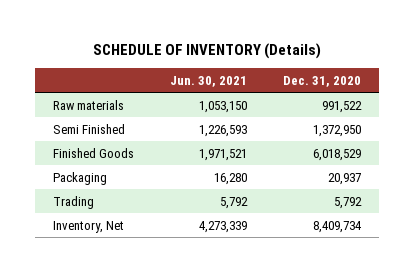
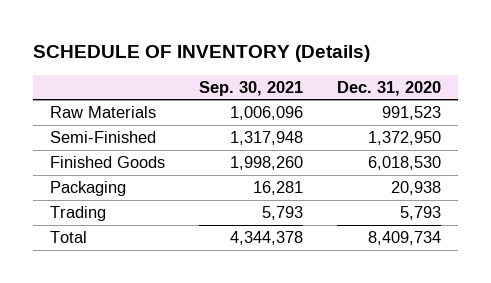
- | Jun. 30, 2021 | Dec. 31, 2020
+ | Sep. 30, 2021 | Dec. 31, 2020
- Raw materials | 1,053,150 | 991,522
- Semi Finished | 1,226,593 | 1,372,950
- Finished Goods | 1,971,521 | 6,018,529
- Packaging | 16,280 | 20,937
- Trading | 5,792 | 5,792
- Inventory, Net | 4,273,339 | 8,409,734
+ Raw Materials | 1,006,096 | 991,523
+ Semi-Finished | 1,317,948 | 1,372,950
+ Finished Goods | 1,998,260 | 6,018,530
+ Packaging | 16,281 | 20,938
+ Trading | 5,793 | 5,793
+ Total | 4,344,378 | 8,409,734

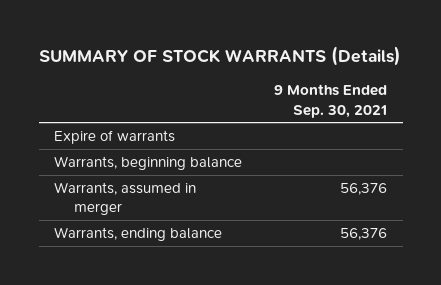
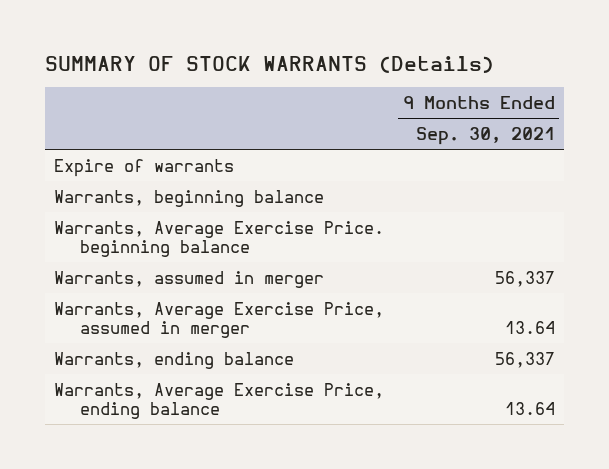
- Warrants, assumed in merger | 56,376
- Warrants, ending balance | 56,376
+ Warrants, Average Exercise Price. beginning balance
+ Warrants, assumed in merger | 56,337
+ Warrants, Average Exercise Price, assumed in merger | 13.64
+ Warrants, ending balance | 56,337
+ Warrants, Average Exercise Price, ending balance | 13.64

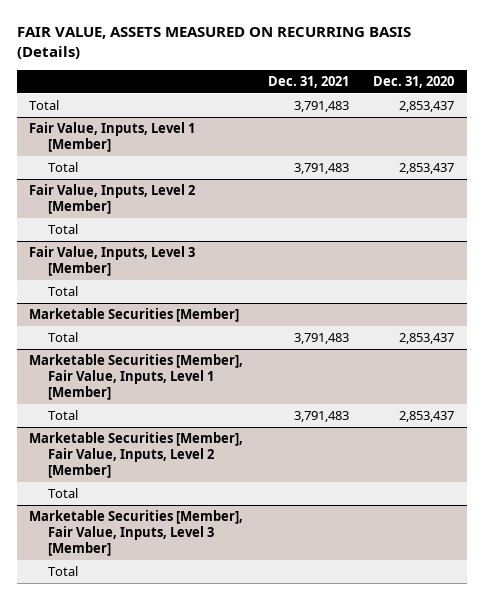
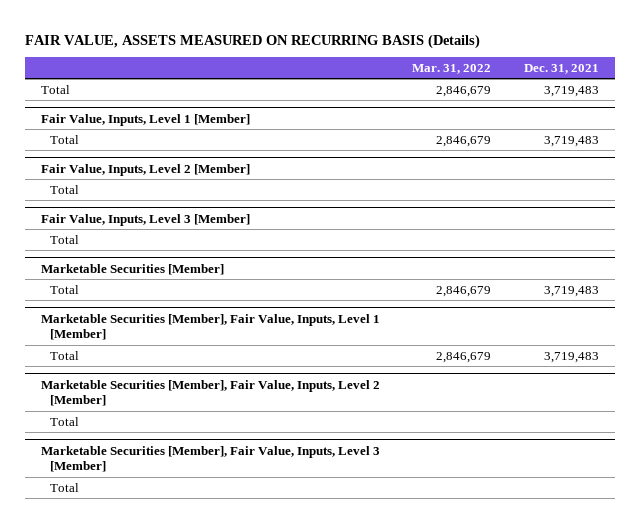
- | Dec. 31, 2021 | Dec. 31, 2020
+ | Mar. 31, 2022 | Dec. 31, 2021
- Total | 3,791,483 | 2,853,437
+ Total | 2,846,679 | 3,719,483
@ Fair Value, Inputs, Level 1 [Member]
- Total | 3,791,483 | 2,853,437
+ Total | 2,846,679 | 3,719,483
@ Marketable Securities [Member]
- Total | 3,791,483 | 2,853,437
+ Total | 2,846,679 | 3,719,483
@ Marketable Securities [Member], Fair Value, Inputs, Level 1 [Member]
- Total | 3,791,483 | 2,853,437
+ Total | 2,846,679 | 3,719,483

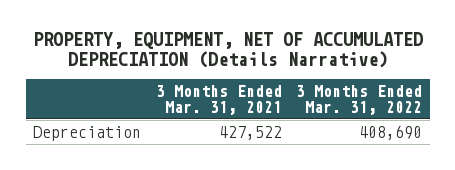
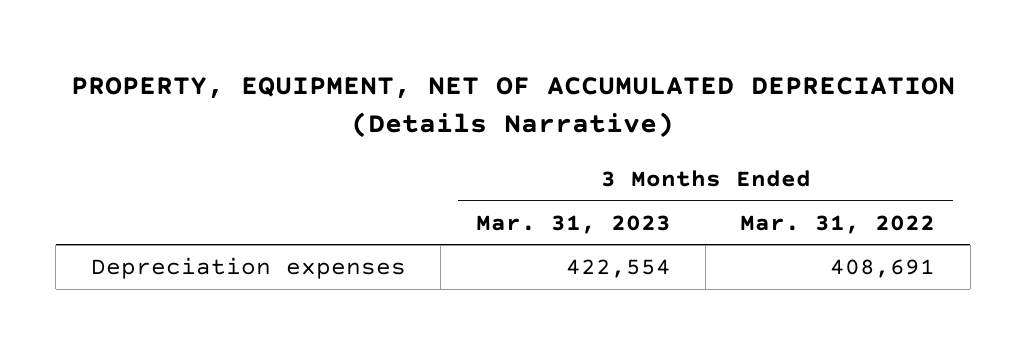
- | 3 Months Ended Mar. 31, 2021 | 3 Months Ended Mar. 31, 2022
+ | 3 Months Ended Mar. 31, 2023 | 3 Months Ended Mar. 31, 2022
- Depreciation | 427,522 | 408,690
+ Depreciation expenses | 422,554 | 408,691

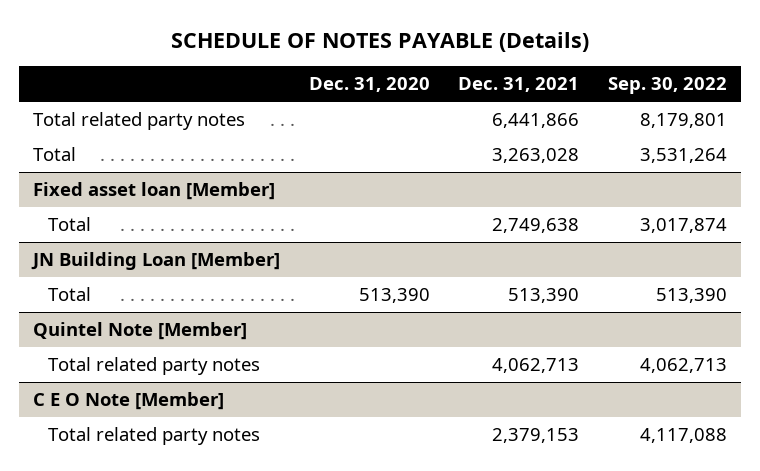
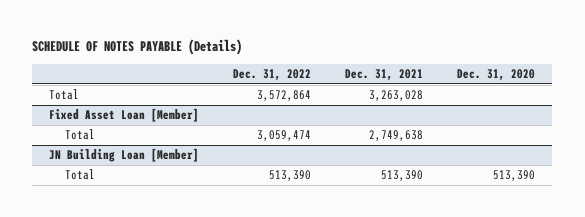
- | Dec. 31, 2020 | Dec. 31, 2021 | Sep. 30, 2022
+ | Dec. 31, 2022 | Dec. 31, 2021 | Dec. 31, 2020
- Total related party notes | | 6,441,866 | 8,179,801
- Fixed asset loan [Member]
+ Fixed Asset Loan [Member]
- Quintel Note [Member]
- Total related party notes | | 4,062,713 | 4,062,713
- C E O Note [Member]
- Total related party notes | | 2,379,153 | 4,117,088

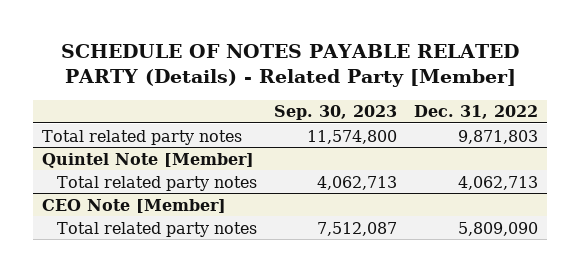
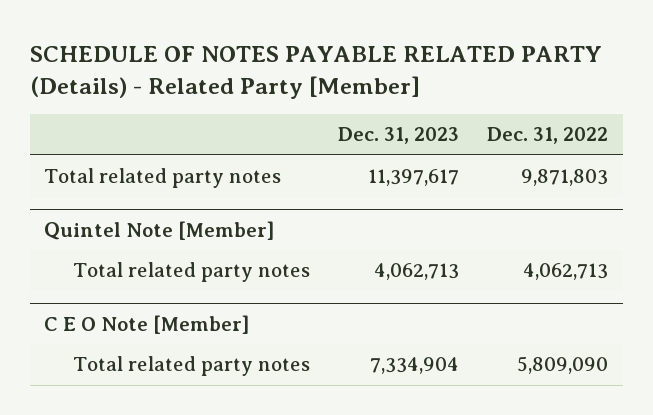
- | Sep. 30, 2023 | Dec. 31, 2022
+ | Dec. 31, 2023 | Dec. 31, 2022
- CEO Note [Member]
+ C E O Note [Member]

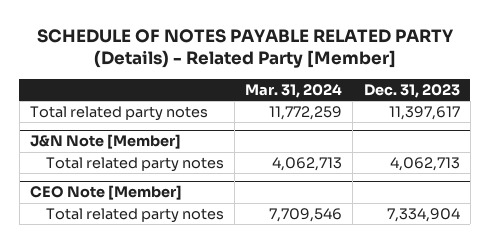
- | Dec. 31, 2023 | Dec. 31, 2022
+ | Mar. 31, 2024 | Dec. 31, 2023
- Quintel Note [Member]
+ J&N Note [Member]
- C E O Note [Member]
+ CEO Note [Member]

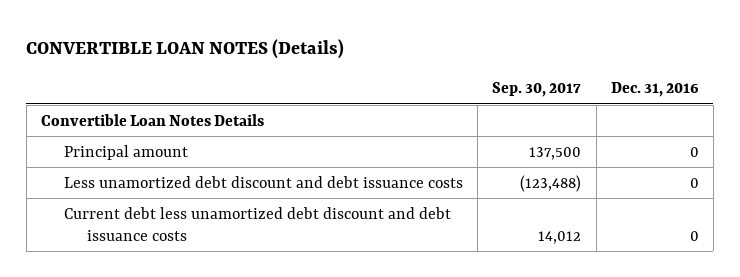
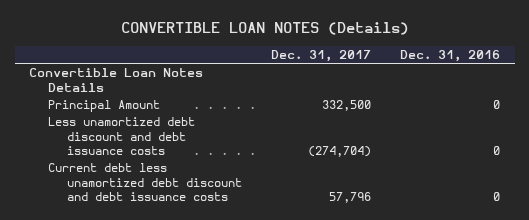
- | Sep. 30, 2017 | Dec. 31, 2016
+ | Dec. 31, 2017 | Dec. 31, 2016
- Principal amount | 137,500 | 0
+ Principal Amount | 332,500 | 0

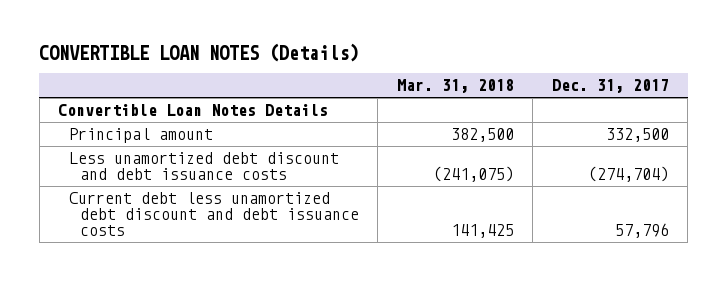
- | Dec. 31, 2017 | Dec. 31, 2016
+ | Mar. 31, 2018 | Dec. 31, 2017
- Principal Amount | 332,500 | 0
+ Principal amount | 382,500 | 332,500

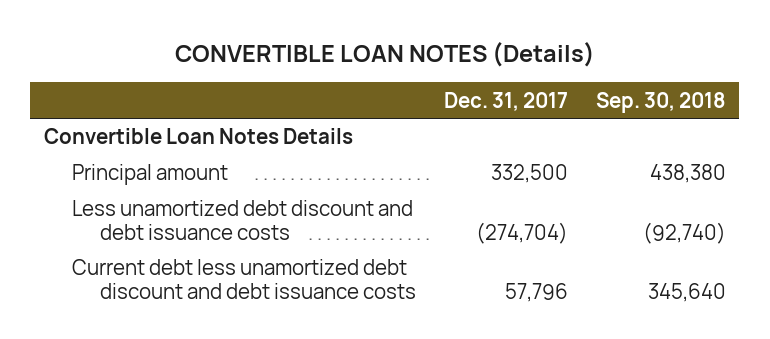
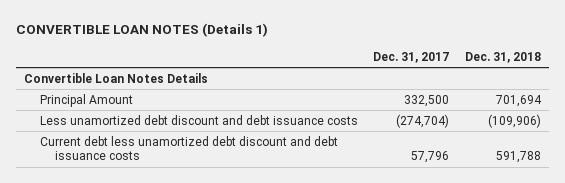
- CONVERTIBLE LOAN NOTES (Details)
+ CONVERTIBLE LOAN NOTES (Details 1)
- | Dec. 31, 2017 | Sep. 30, 2018
+ | Dec. 31, 2017 | Dec. 31, 2018
- Principal amount | 332,500 | 438,380
+ Principal Amount | 332,500 | 701,694

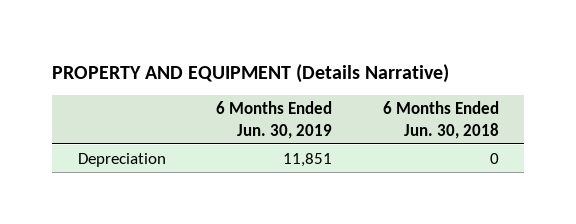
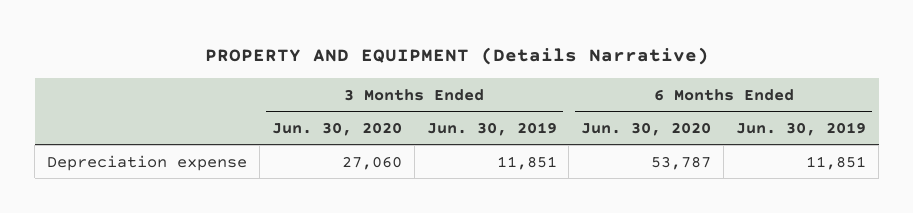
- | 6 Months Ended Jun. 30, 2019 | 6 Months Ended Jun. 30, 2018
+ | 3 Months Ended Jun. 30, 2020 | 3 Months Ended Jun. 30, 2019 | 6 Months Ended Jun. 30, 2020 | 6 Months Ended Jun. 30, 2019
- Depreciation | 11,851 | 0
+ Depreciation expense | 27,060 | 11,851 | 53,787 | 11,851

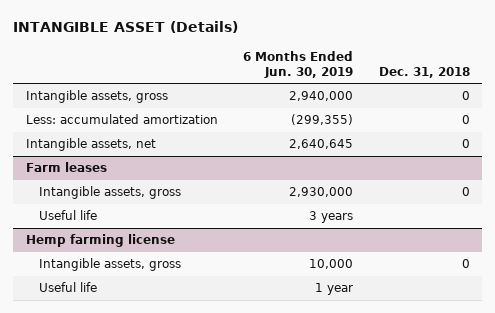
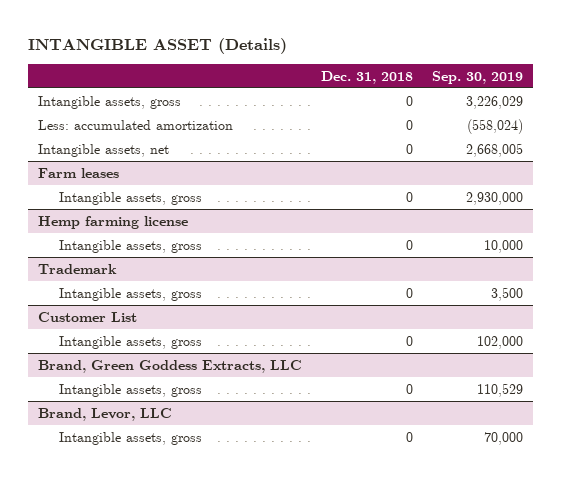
- | 6 Months Ended Jun. 30, 2019 | Dec. 31, 2018
+ | Dec. 31, 2018 | Sep. 30, 2019
@ Farm leases
- Useful life | 3 years |
@ Hemp farming license
- Useful life | 1 year |
+ Trademark
+ Intangible assets, gross | 0 | 3,500
+ Customer List
+ Intangible assets, gross | 0 | 102,000
+ Brand, Green Goddess Extracts, LLC
+ Intangible assets, gross | 0 | 110,529
+ Brand, Levor, LLC
+ Intangible assets, gross | 0 | 70,000

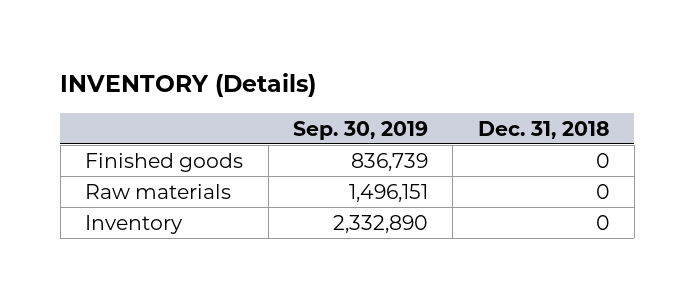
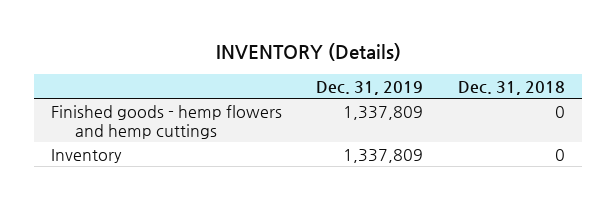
- | Sep. 30, 2019 | Dec. 31, 2018
+ | Dec. 31, 2019 | Dec. 31, 2018
- Finished goods | 836,739 | 0
- Raw materials | 1,496,151 | 0
+ Finished goods - hemp flowers and hemp cuttings | 1,337,809 | 0

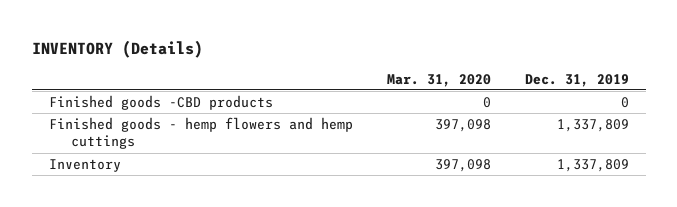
- | Dec. 31, 2019 | Dec. 31, 2018
+ | Mar. 31, 2020 | Dec. 31, 2019
+ Finished goods -CBD products | 0 | 0

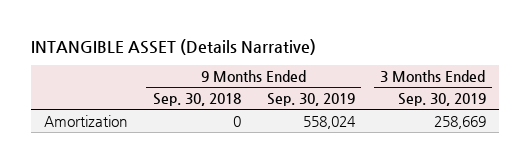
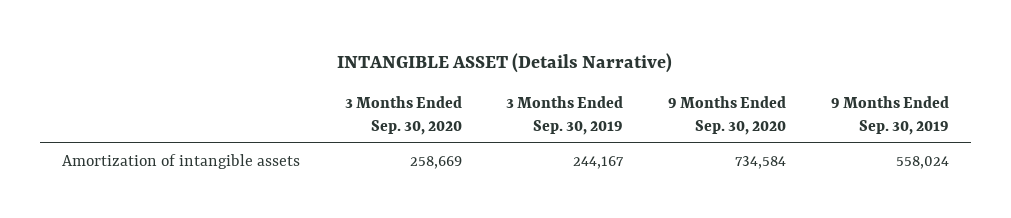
- | 9 Months Ended Sep. 30, 2018 | 9 Months Ended Sep. 30, 2019 | 3 Months Ended Sep. 30, 2019
+ | 3 Months Ended Sep. 30, 2020 | 3 Months Ended Sep. 30, 2019 | 9 Months Ended Sep. 30, 2020 | 9 Months Ended Sep. 30, 2019
- Amortization | 0 | 558,024 | 258,669
+ Amortization of intangible assets | 258,669 | 244,167 | 734,584 | 558,024

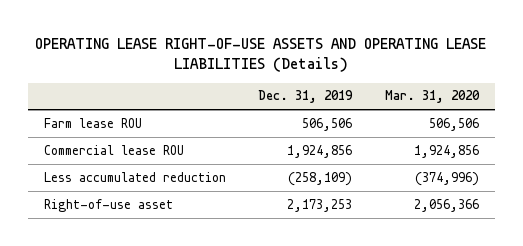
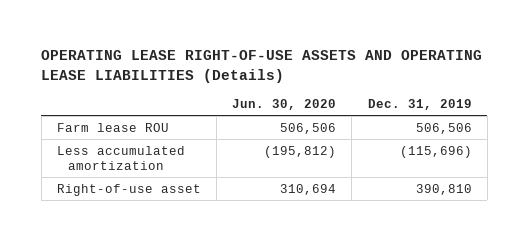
- | Dec. 31, 2019 | Mar. 31, 2020
+ | Jun. 30, 2020 | Dec. 31, 2019
- Commercial lease ROU | 1,924,856 | 1,924,856
- Less accumulated reduction | (258,109) | (374,996)
- Right-of-use asset | 2,173,253 | 2,056,366
+ Less accumulated amortization | (195,812) | (115,696)
+ Right-of-use asset | 310,694 | 390,810

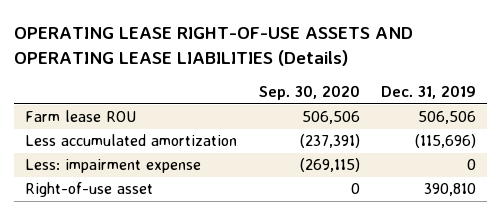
- | Jun. 30, 2020 | Dec. 31, 2019
+ | Sep. 30, 2020 | Dec. 31, 2019
+ Less: impairment expense | (269,115) | 0

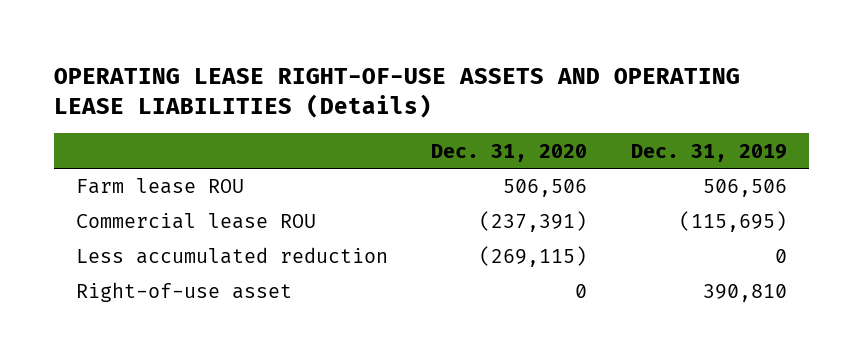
- | Sep. 30, 2020 | Dec. 31, 2019
+ | Dec. 31, 2020 | Dec. 31, 2019
- Less accumulated amortization | (237,391) | (115,696)
- Less: impairment expense | (269,115) | 0
+ Commercial lease ROU | (237,391) | (115,695)
+ Less accumulated reduction | (269,115) | 0

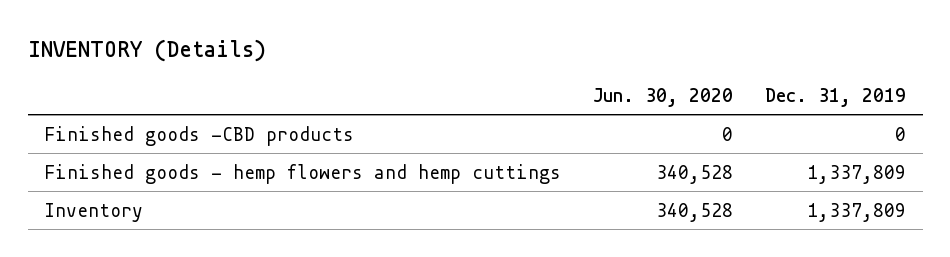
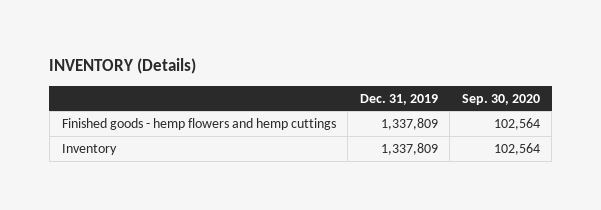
- | Jun. 30, 2020 | Dec. 31, 2019
+ | Dec. 31, 2019 | Sep. 30, 2020
- Finished goods -CBD products | 0 | 0

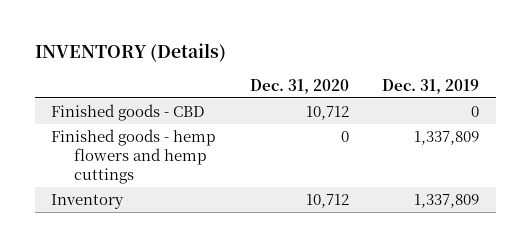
- | Dec. 31, 2019 | Sep. 30, 2020
+ | Dec. 31, 2020 | Dec. 31, 2019
+ Finished goods - CBD | 10,712 | 0

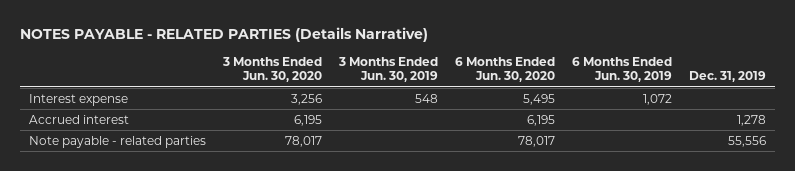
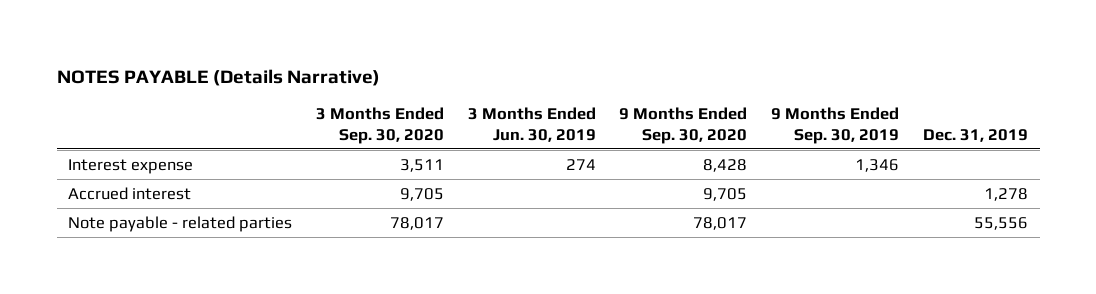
- NOTES PAYABLE - RELATED PARTIES (Details Narrative)
+ NOTES PAYABLE (Details Narrative)
- | 3 Months Ended Jun. 30, 2020 | 3 Months Ended Jun. 30, 2019 | 6 Months Ended Jun. 30, 2020 | 6 Months Ended Jun. 30, 2019 | Dec. 31, 2019
+ | 3 Months Ended Sep. 30, 2020 | 3 Months Ended Jun. 30, 2019 | 9 Months Ended Sep. 30, 2020 | 9 Months Ended Sep. 30, 2019 | Dec. 31, 2019
- Interest expense | 3,256 | 548 | 5,495 | 1,072 |
+ Interest expense | 3,511 | 274 | 8,428 | 1,346 |

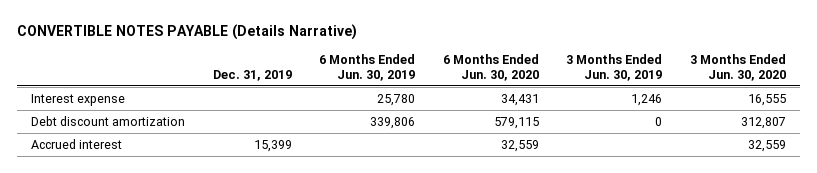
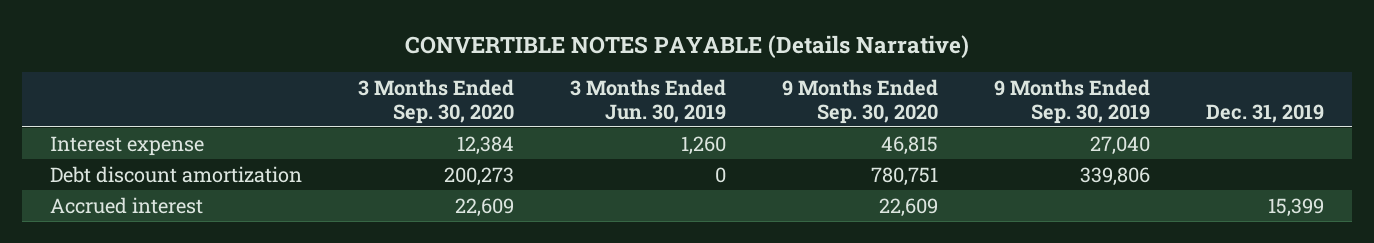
- | Dec. 31, 2019 | 6 Months Ended Jun. 30, 2019 | 6 Months Ended Jun. 30, 2020 | 3 Months Ended Jun. 30, 2019 | 3 Months Ended Jun. 30, 2020
+ | 3 Months Ended Sep. 30, 2020 | 3 Months Ended Jun. 30, 2019 | 9 Months Ended Sep. 30, 2020 | 9 Months Ended Sep. 30, 2019 | Dec. 31, 2019
- Interest expense | | 25,780 | 34,431 | 1,246 | 16,555
+ Interest expense | 12,384 | 1,260 | 46,815 | 27,040 |

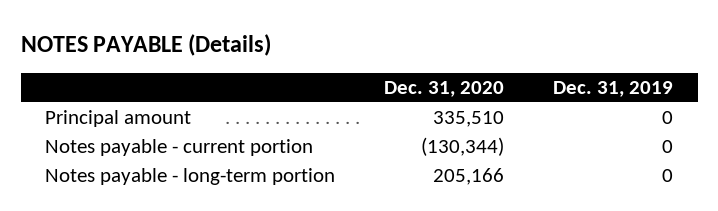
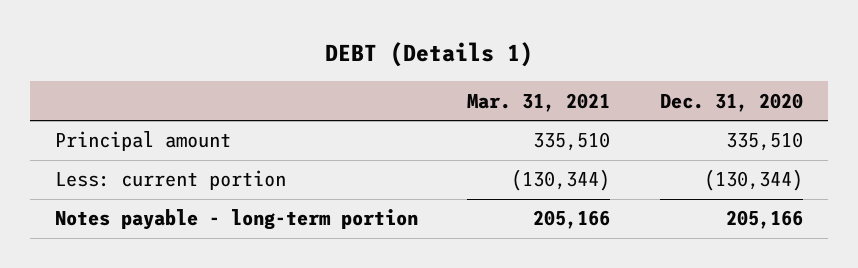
- NOTES PAYABLE (Details)
+ DEBT (Details 1)
- | Dec. 31, 2020 | Dec. 31, 2019
+ | Mar. 31, 2021 | Dec. 31, 2020
- Notes payable - current portion | (130,344) | 0
+ Less: current portion | (130,344) | (130,344)

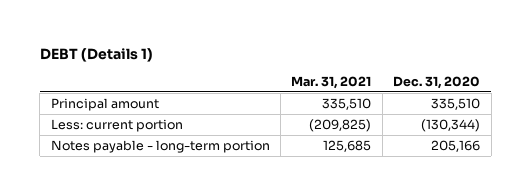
- Less: current portion | (130,344) | (130,344)
- Notes payable - long-term portion | 205,166 | 205,166
+ Less: current portion | (209,825) | (130,344)
+ Notes payable - long-term portion | 125,685 | 205,166

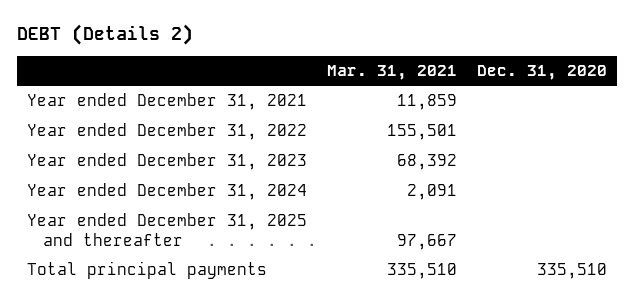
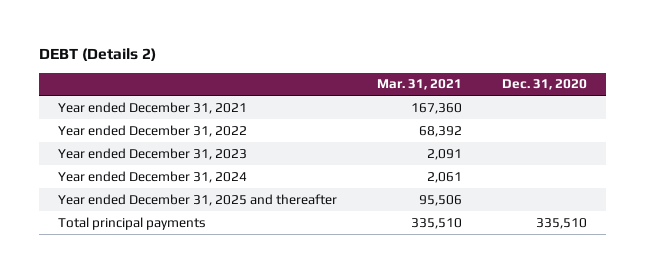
- Year ended December 31, 2021 | 11,859 |
- Year ended December 31, 2022 | 155,501 |
- Year ended December 31, 2023 | 68,392 |
- Year ended December 31, 2024 | 2,091 |
- Year ended December 31, 2025 and thereafter | 97,667 |
+ Year ended December 31, 2021 | 167,360 |
+ Year ended December 31, 2022 | 68,392 |
+ Year ended December 31, 2023 | 2,091 |
+ Year ended December 31, 2024 | 2,061 |
+ Year ended December 31, 2025 and thereafter | 95,506 |

